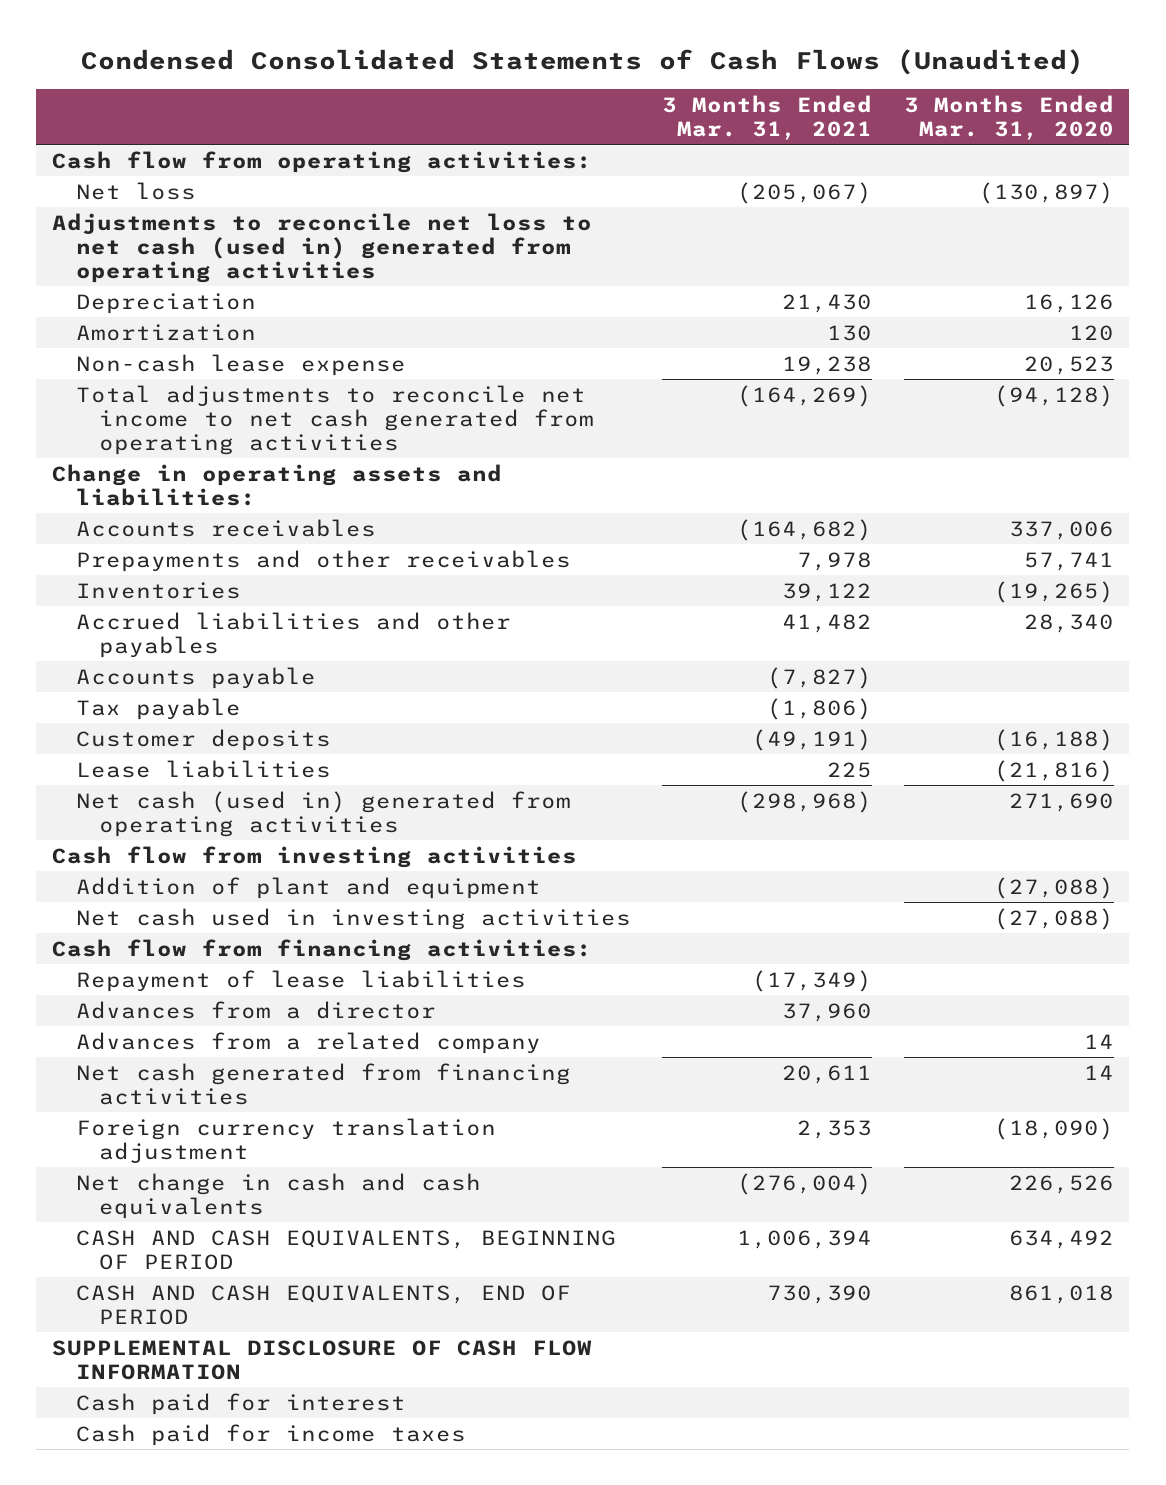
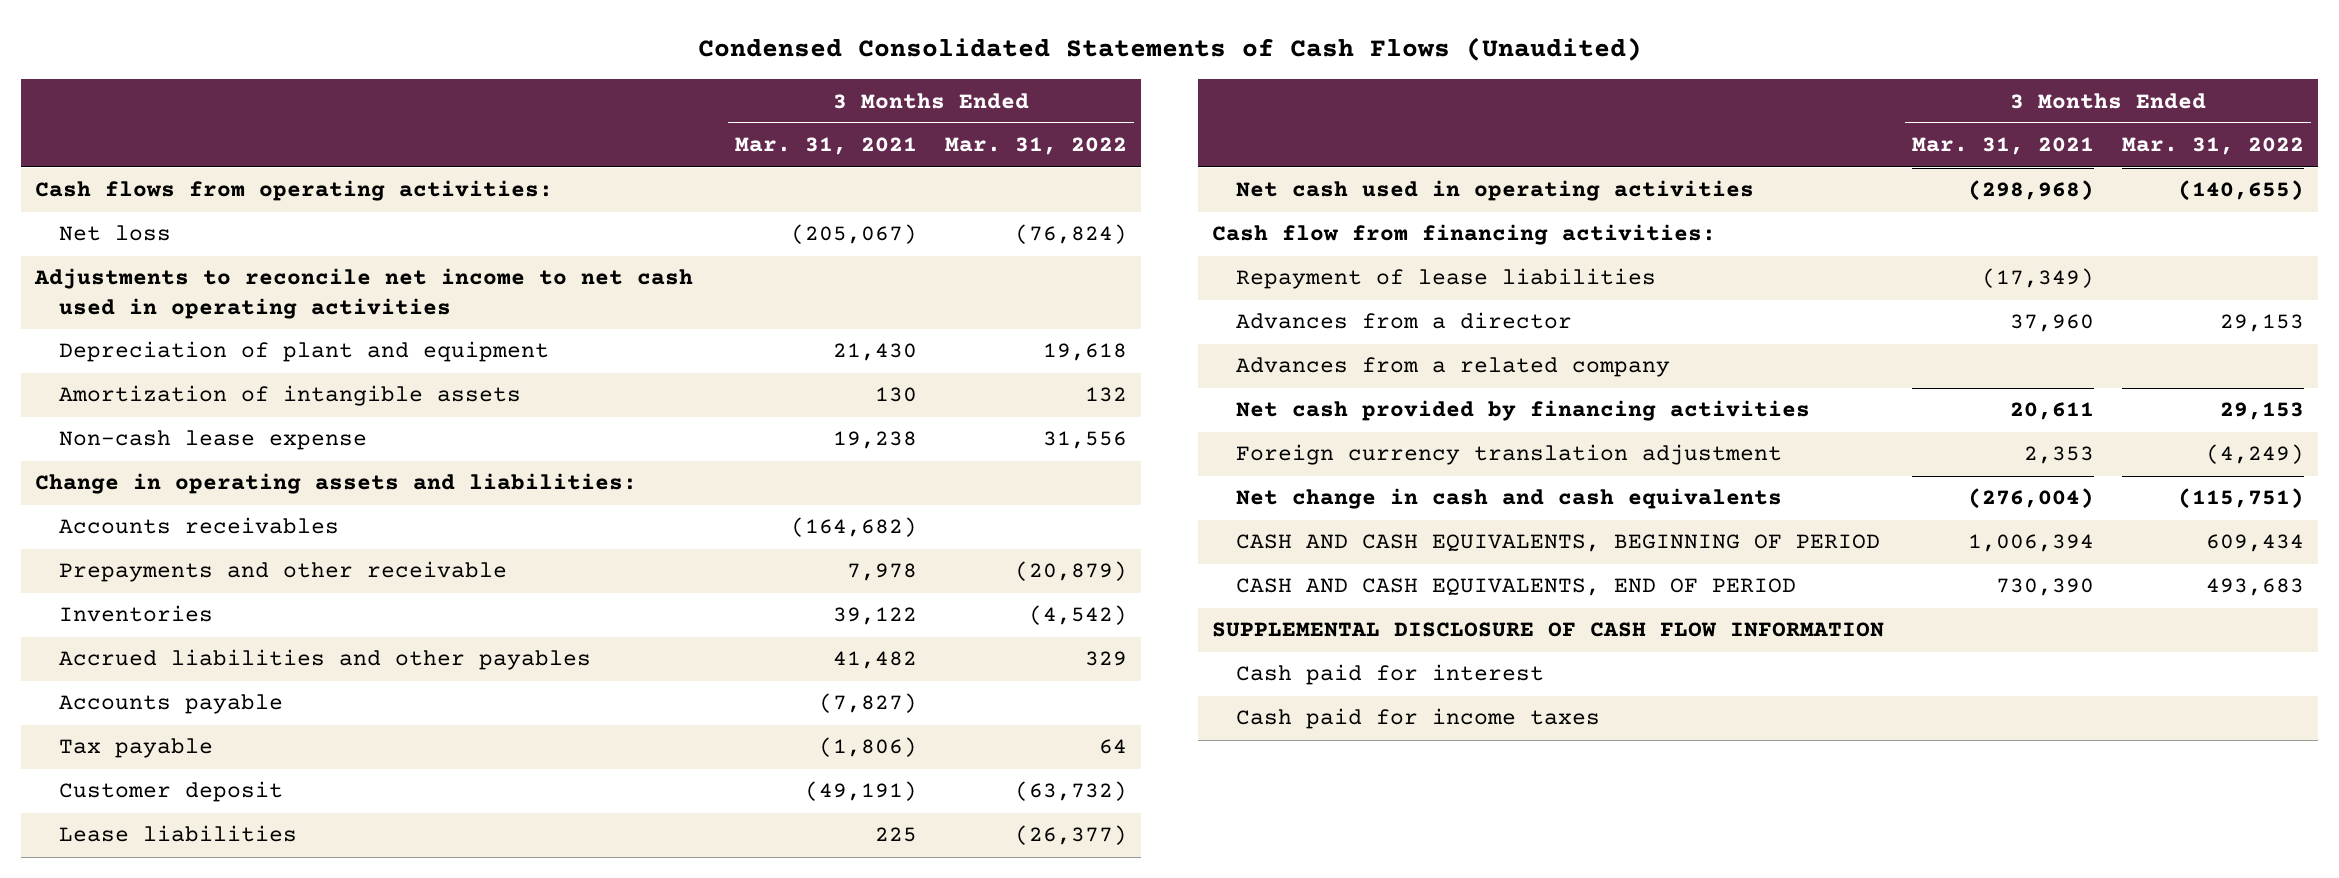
- | 3 Months Ended Mar. 31, 2021 | 3 Months Ended Mar. 31, 2020
+ | 3 Months Ended Mar. 31, 2021 | 3 Months Ended Mar. 31, 2022
- Cash flow from operating activities:
+ Cash flows from operating activities:
- Adjustments to reconcile net loss to net cash (used in) generated from operating activities
- Depreciation | 21,430 | 16,126
- Amortization | 130 | 120
+ Adjustments to reconcile net income to net cash used in operating activities
+ Depreciation of plant and equipment | 21,430 | 19,618
+ Amortization of intangible assets | 130 | 132
- Total adjustments to reconcile net income to net cash generated from operating activities | (164,269) | (94,128)
- Prepayments and other receivables | 7,978 | 57,741
+ Prepayments and other receivable | 7,978 | (20,879)
- Customer deposits | (49,191) | (16,188)
+ Customer deposit | (49,191) | (63,732)
- Net cash (used in) generated from operating activities | (298,968) | 271,690
- Cash flow from investing activities
- Addition of plant and equipment | | (27,088)
- Net cash used in investing activities | | (27,088)
+ Net cash used in operating activities | (298,968) | (140,655)
- Net cash generated from financing activities | 20,611 | 14
+ Net cash provided by financing activities | 20,611 | 29,153

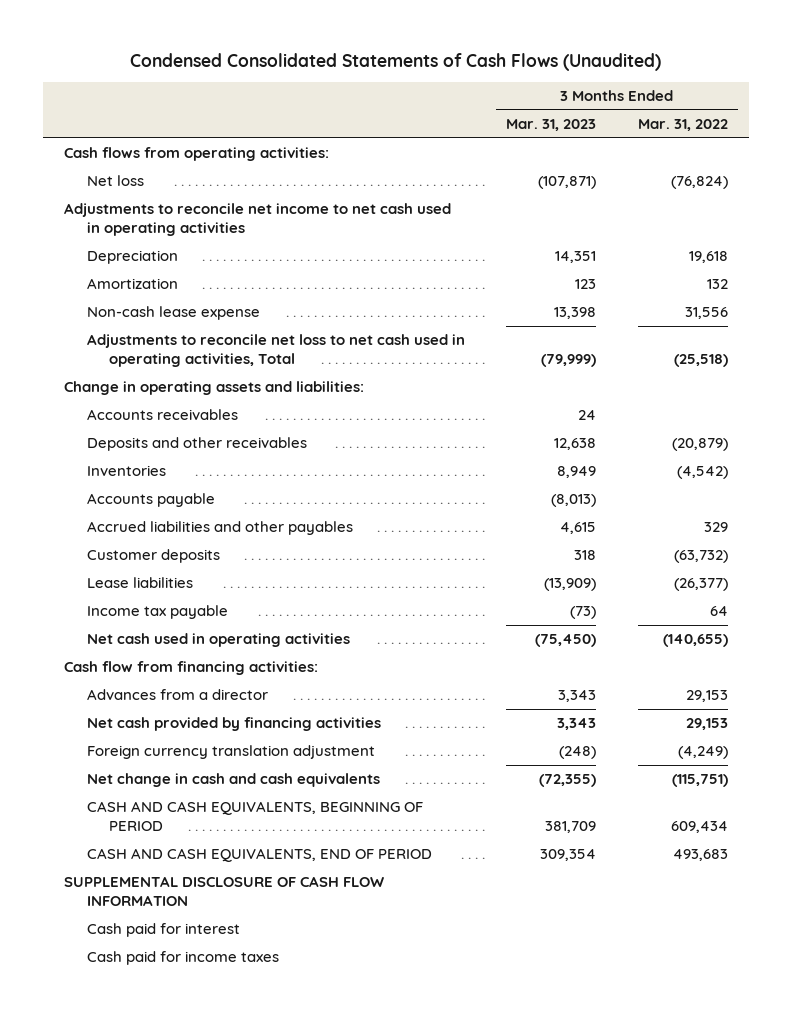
- | 3 Months Ended Mar. 31, 2021 | 3 Months Ended Mar. 31, 2022
+ | 3 Months Ended Mar. 31, 2023 | 3 Months Ended Mar. 31, 2022
- Depreciation of plant and equipment | 21,430 | 19,618
- Amortization of intangible assets | 130 | 132
+ Depreciation | 14,351 | 19,618
+ Amortization | 123 | 132
+ Adjustments to reconcile net loss to net cash used in operating activities, Total | (79,999) | (25,518)
- Prepayments and other receivable | 7,978 | (20,879)
+ Deposits and other receivables | 12,638 | (20,879)
- Tax payable | (1,806) | 64
- Customer deposit | (49,191) | (63,732)
moved down: Accrued liabilities and other payables | 4,615 | 329
+ Customer deposits | 318 | (63,732)
+ Income tax payable | (73) | 64
- Repayment of lease liabilities | (17,349) |
- Advances from a related company

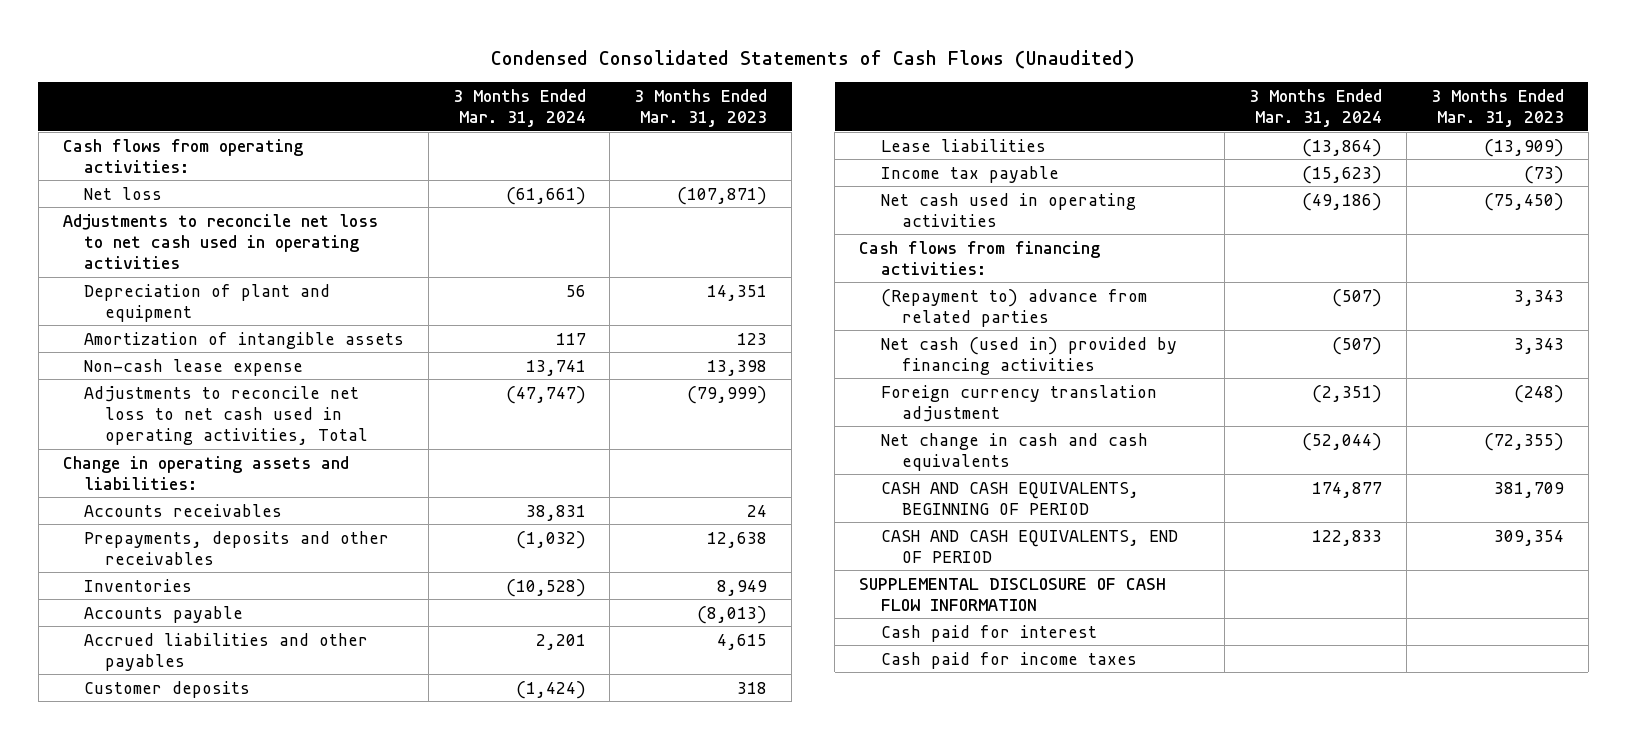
- | 3 Months Ended Mar. 31, 2023 | 3 Months Ended Mar. 31, 2022
+ | 3 Months Ended Mar. 31, 2024 | 3 Months Ended Mar. 31, 2023
- Adjustments to reconcile net income to net cash used in operating activities
- Depreciation | 14,351 | 19,618
- Amortization | 123 | 132
+ Adjustments to reconcile net loss to net cash used in operating activities
+ Depreciation of plant and equipment | 56 | 14,351
+ Amortization of intangible assets | 117 | 123
- Deposits and other receivables | 12,638 | (20,879)
+ Prepayments, deposits and other receivables | (1,032) | 12,638
- Cash flow from financing activities:
- Advances from a director | 3,343 | 29,153
- Net cash provided by financing activities | 3,343 | 29,153
+ Cash flows from financing activities:
+ (Repayment to) advance from related parties | (507) | 3,343
+ Net cash (used in) provided by financing activities | (507) | 3,343

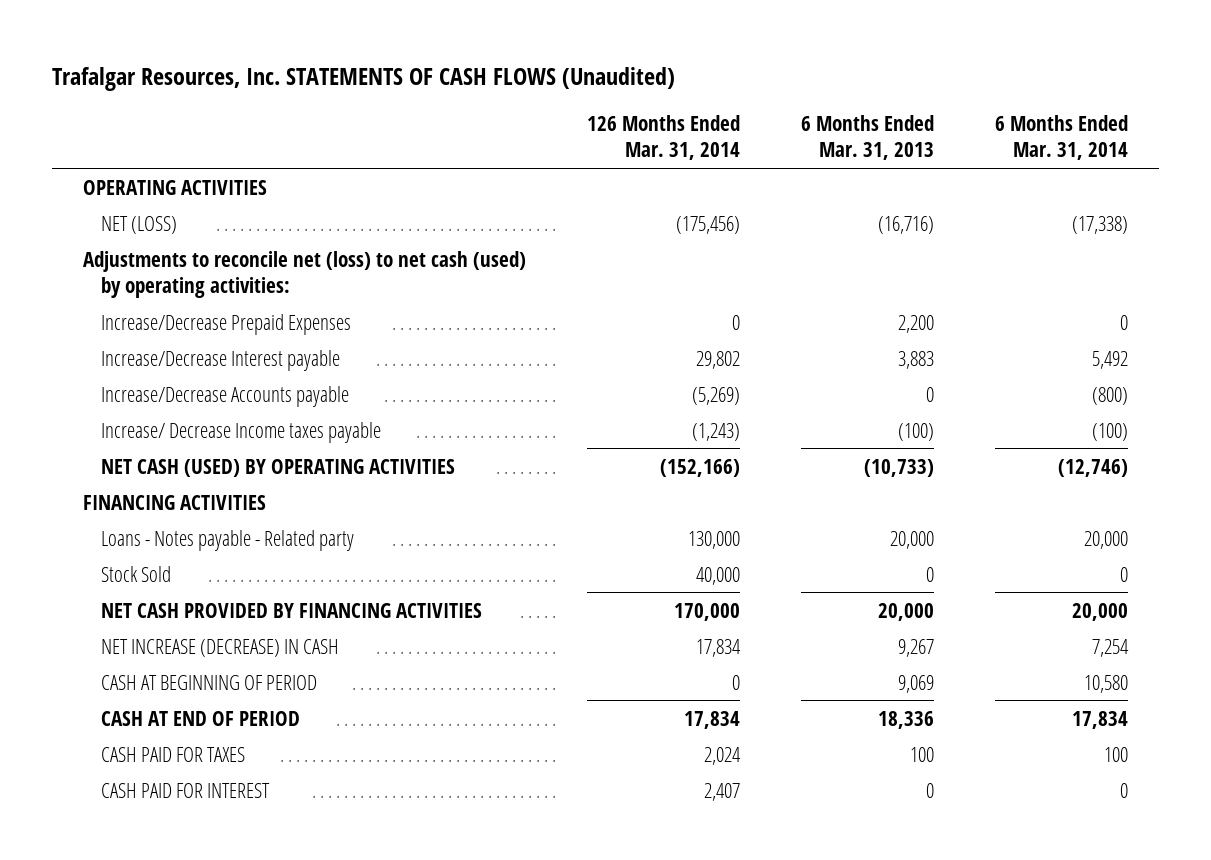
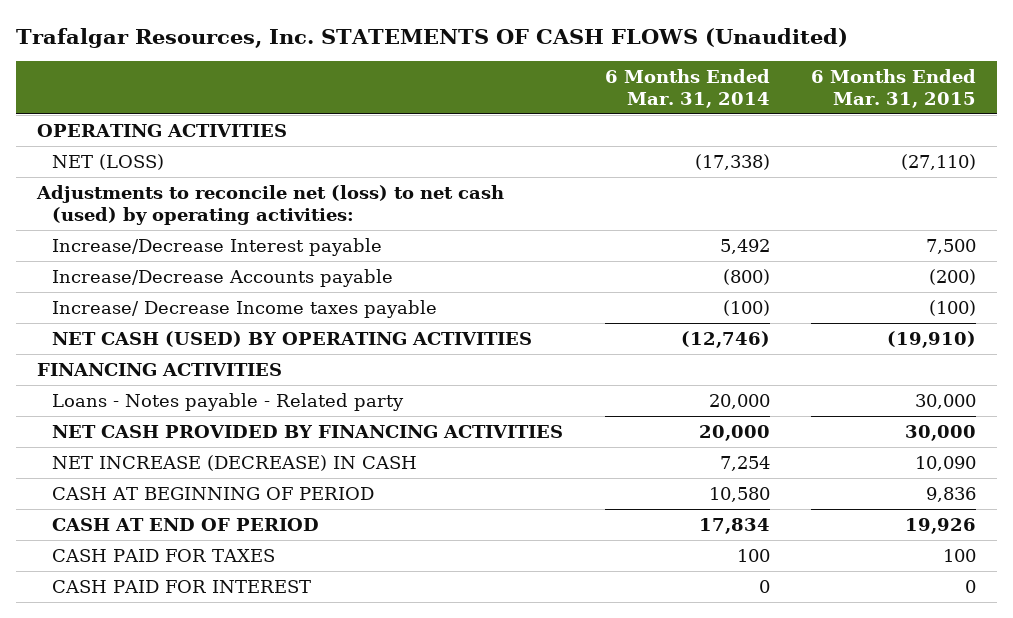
- | 126 Months Ended Mar. 31, 2014 | 6 Months Ended Mar. 31, 2013 | 6 Months Ended Mar. 31, 2014
+ | 6 Months Ended Mar. 31, 2014 | 6 Months Ended Mar. 31, 2015
- Increase/Decrease Prepaid Expenses | 0 | 2,200 | 0
- Stock Sold | 40,000 | 0 | 0

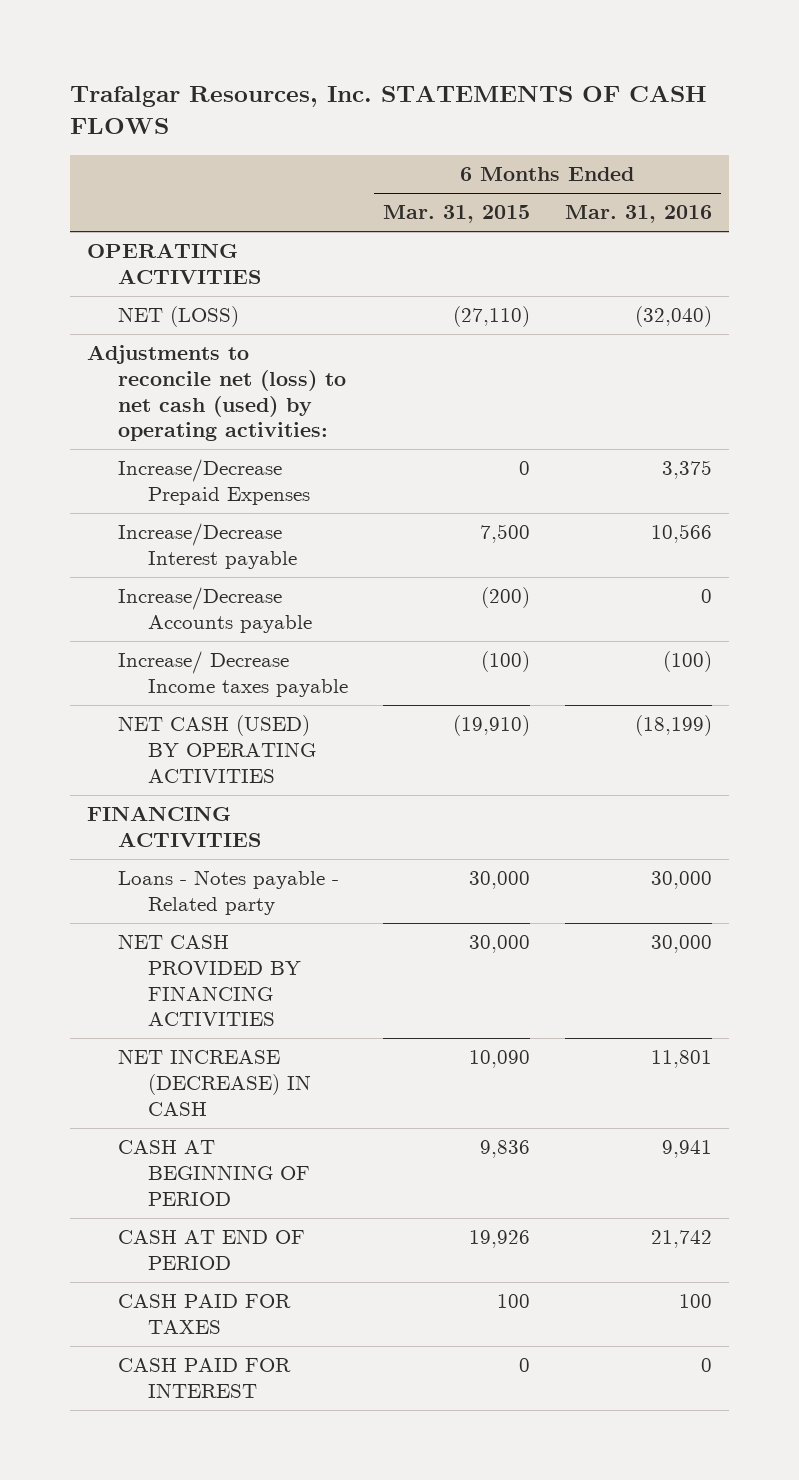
- Trafalgar Resources, Inc. STATEMENTS OF CASH FLOWS (Unaudited)
+ Trafalgar Resources, Inc. STATEMENTS OF CASH FLOWS
- | 6 Months Ended Mar. 31, 2014 | 6 Months Ended Mar. 31, 2015
+ | 6 Months Ended Mar. 31, 2015 | 6 Months Ended Mar. 31, 2016
+ Increase/Decrease Prepaid Expenses | 0 | 3,375

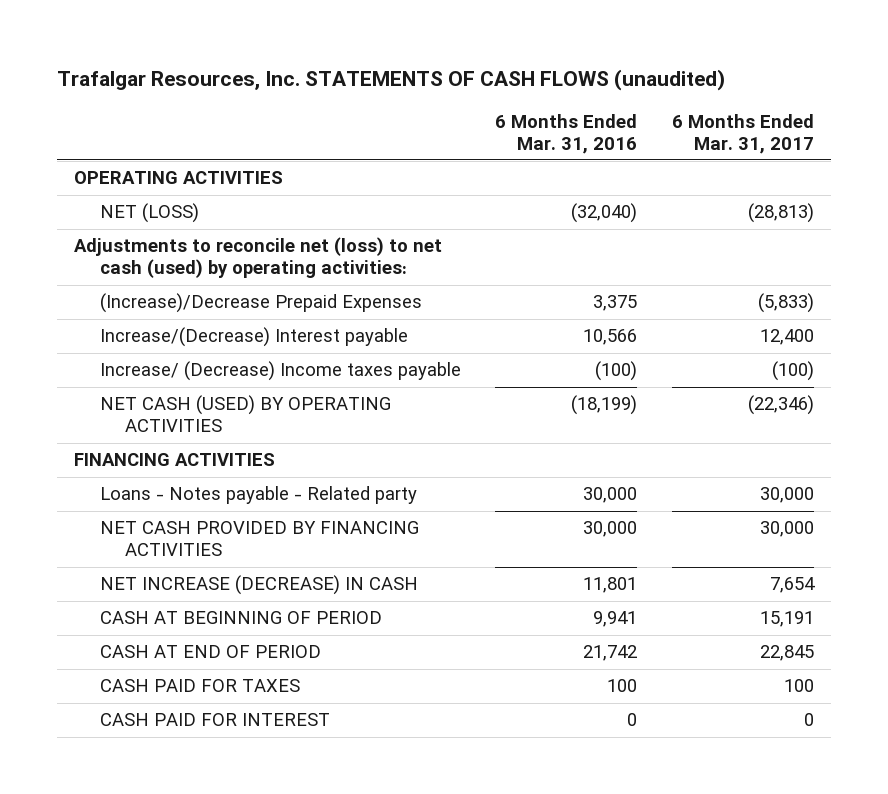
- Trafalgar Resources, Inc. STATEMENTS OF CASH FLOWS
+ Trafalgar Resources, Inc. STATEMENTS OF CASH FLOWS (unaudited)
- | 6 Months Ended Mar. 31, 2015 | 6 Months Ended Mar. 31, 2016
+ | 6 Months Ended Mar. 31, 2016 | 6 Months Ended Mar. 31, 2017
- Increase/Decrease Prepaid Expenses | 0 | 3,375
- Increase/Decrease Interest payable | 7,500 | 10,566
- Increase/Decrease Accounts payable | (200) | 0
- Increase/ Decrease Income taxes payable | (100) | (100)
+ (Increase)/Decrease Prepaid Expenses | 3,375 | (5,833)
+ Increase/(Decrease) Interest payable | 10,566 | 12,400
+ Increase/ (Decrease) Income taxes payable | (100) | (100)

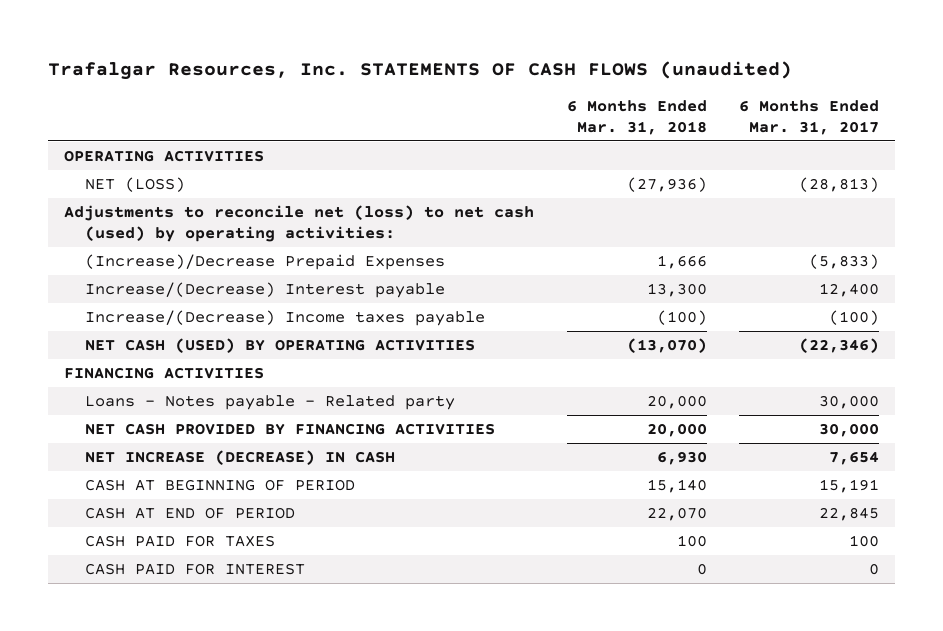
- | 6 Months Ended Mar. 31, 2016 | 6 Months Ended Mar. 31, 2017
+ | 6 Months Ended Mar. 31, 2018 | 6 Months Ended Mar. 31, 2017
- Increase/ (Decrease) Income taxes payable | (100) | (100)
+ Increase/(Decrease) Income taxes payable | (100) | (100)

